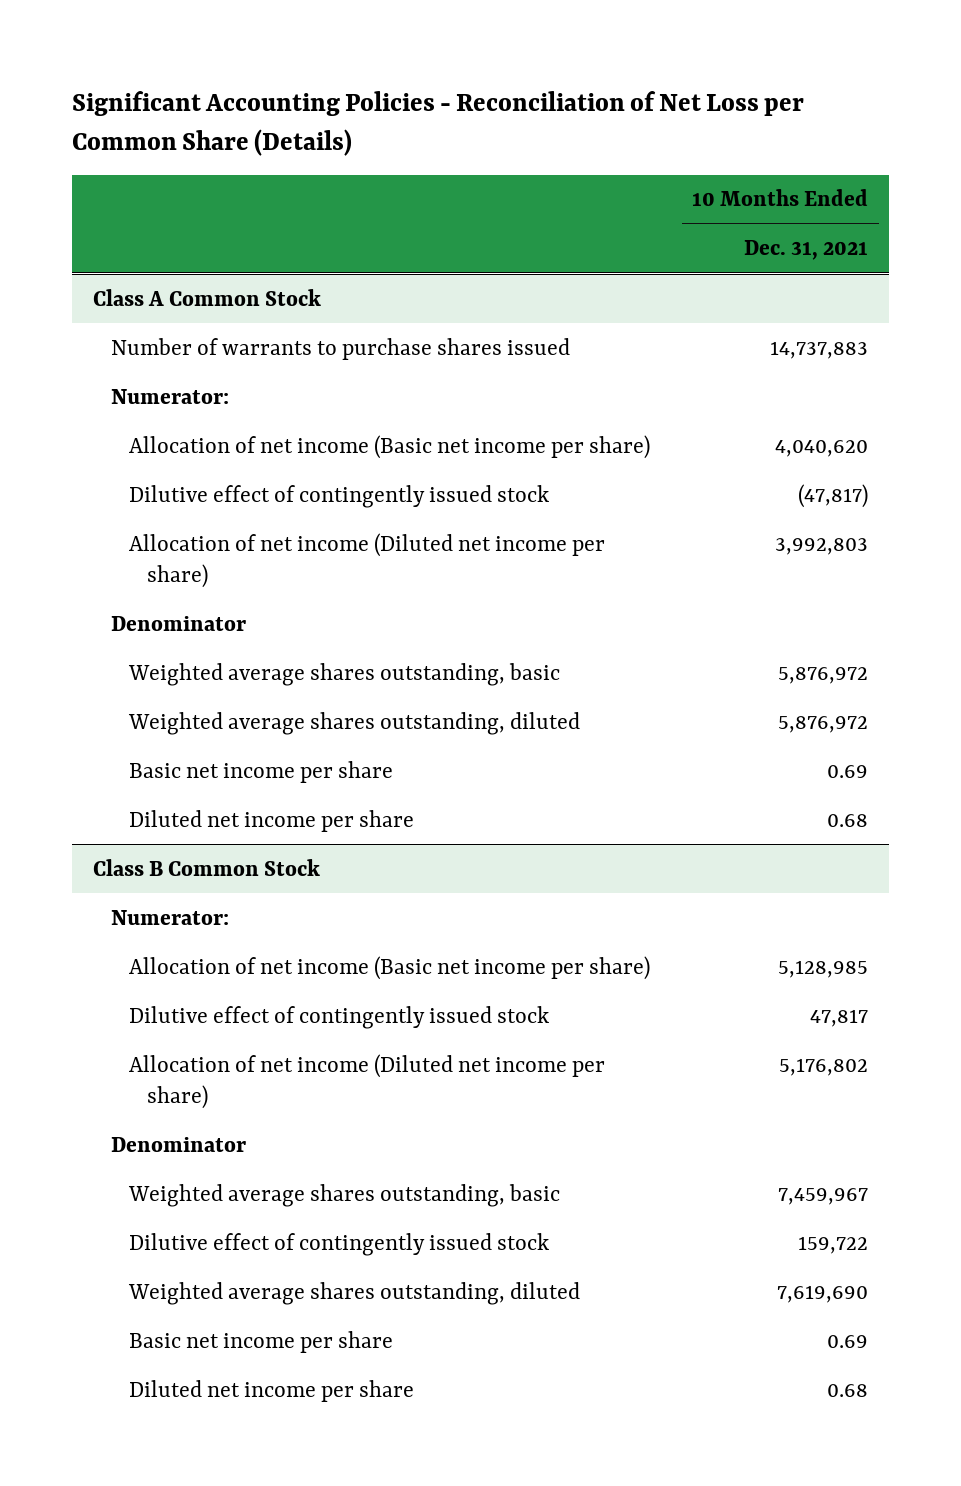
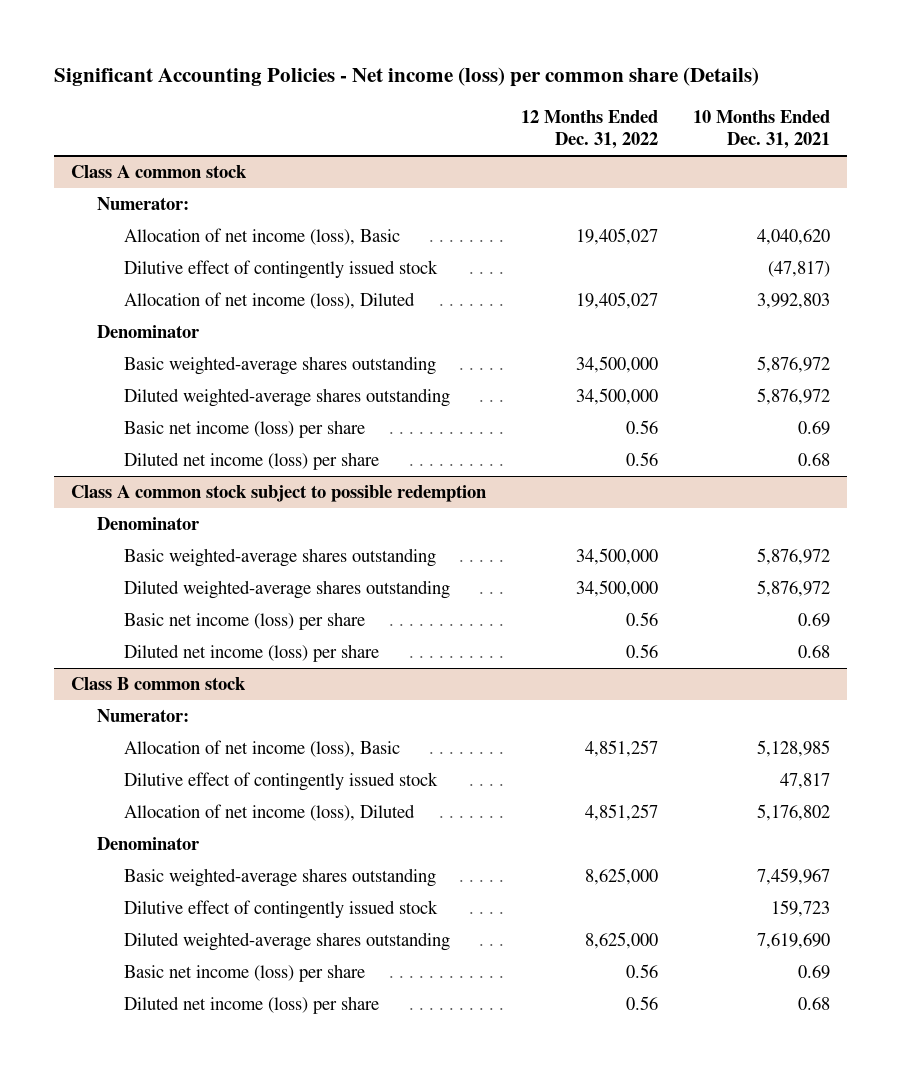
- Significant Accounting Policies - Reconciliation of Net Loss per Common Share (Details)
+ Significant Accounting Policies - Net income (loss) per common share (Details)
- | 10 Months Ended Dec. 31, 2021
+ | 12 Months Ended Dec. 31, 2022 | 10 Months Ended Dec. 31, 2021
- Class A Common Stock
- Number of warrants to purchase shares issued | 14,737,883
+ Class A common stock
- Allocation of net income (Basic net income per share) | 4,040,620
+ Allocation of net income (loss), Basic | 19,405,027 | 4,040,620
- Allocation of net income (Diluted net income per share) | 3,992,803
+ Allocation of net income (loss), Diluted | 19,405,027 | 3,992,803
- Weighted average shares outstanding, basic | 5,876,972
- Weighted average shares outstanding, diluted | 5,876,972
- Basic net income per share | 0.69
- Diluted net income per share | 0.68
- Class B Common Stock
+ Basic weighted-average shares outstanding | 34,500,000 | 5,876,972
+ Diluted weighted-average shares outstanding | 34,500,000 | 5,876,972
+ Basic net income (loss) per share | 0.56 | 0.69
+ Diluted net income (loss) per share | 0.56 | 0.68
+ Class A common stock subject to possible redemption
+ Denominator
+ Basic weighted-average shares outstanding | 34,500,000 | 5,876,972
+ Diluted weighted-average shares outstanding | 34,500,000 | 5,876,972
+ Basic net income (loss) per share | 0.56 | 0.69
+ Diluted net income (loss) per share | 0.56 | 0.68
+ Class B common stock
- Allocation of net income (Basic net income per share) | 5,128,985
+ Allocation of net income (loss), Basic | 4,851,257 | 5,128,985
- Allocation of net income (Diluted net income per share) | 5,176,802
+ Allocation of net income (loss), Diluted | 4,851,257 | 5,176,802
- Weighted average shares outstanding, basic | 7,459,967
- Dilutive effect of contingently issued stock | 159,722
- Weighted average shares outstanding, diluted | 7,619,690
- Basic net income per share | 0.69
- Diluted net income per share | 0.68
+ Basic weighted-average shares outstanding | 8,625,000 | 7,459,967
+ Dilutive effect of contingently issued stock | | 159,723
+ Diluted weighted-average shares outstanding | 8,625,000 | 7,619,690
+ Basic net income (loss) per share | 0.56 | 0.69
+ Diluted net income (loss) per share | 0.56 | 0.68

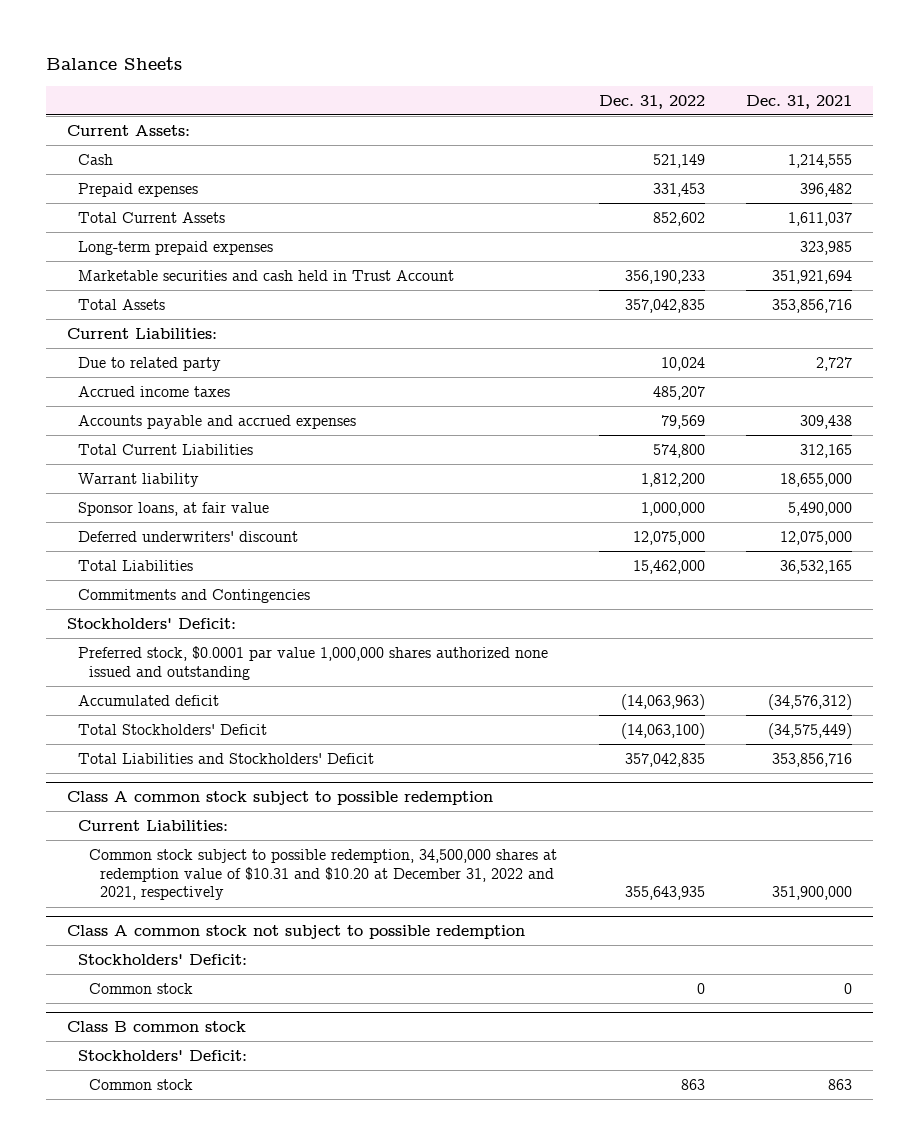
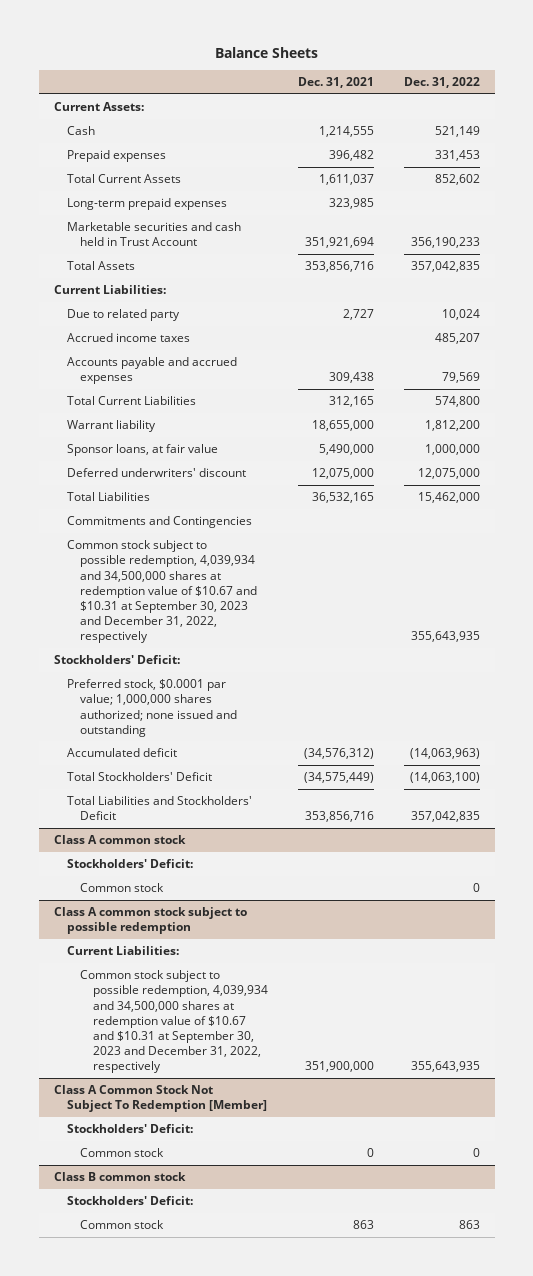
- | Dec. 31, 2022 | Dec. 31, 2021
+ | Dec. 31, 2021 | Dec. 31, 2022
+ Common stock subject to possible redemption, 4,039,934 and 34,500,000 shares at redemption value of $10.67 and $10.31 at September 30, 2023 and December 31, 2022, respectively | | 355,643,935
- Preferred stock, $0.0001 par value 1,000,000 shares authorized none issued and outstanding
+ Preferred stock, $0.0001 par value; 1,000,000 shares authorized; none issued and outstanding
+ Class A common stock
+ Stockholders' Deficit:
+ Common stock | | 0
@ Class A common stock subject to possible redemption
- Common stock subject to possible redemption, 34,500,000 shares at redemption value of $10.31 and $10.20 at December 31, 2022 and 2021, respectively | 355,643,935 | 351,900,000
- Class A common stock not subject to possible redemption
@ Class A common stock subject to possible redemption
+ Common stock subject to possible redemption, 4,039,934 and 34,500,000 shares at redemption value of $10.67 and $10.31 at September 30, 2023 and December 31, 2022, respectively | 351,900,000 | 355,643,935
+ Class A Common Stock Not Subject To Redemption [Member]

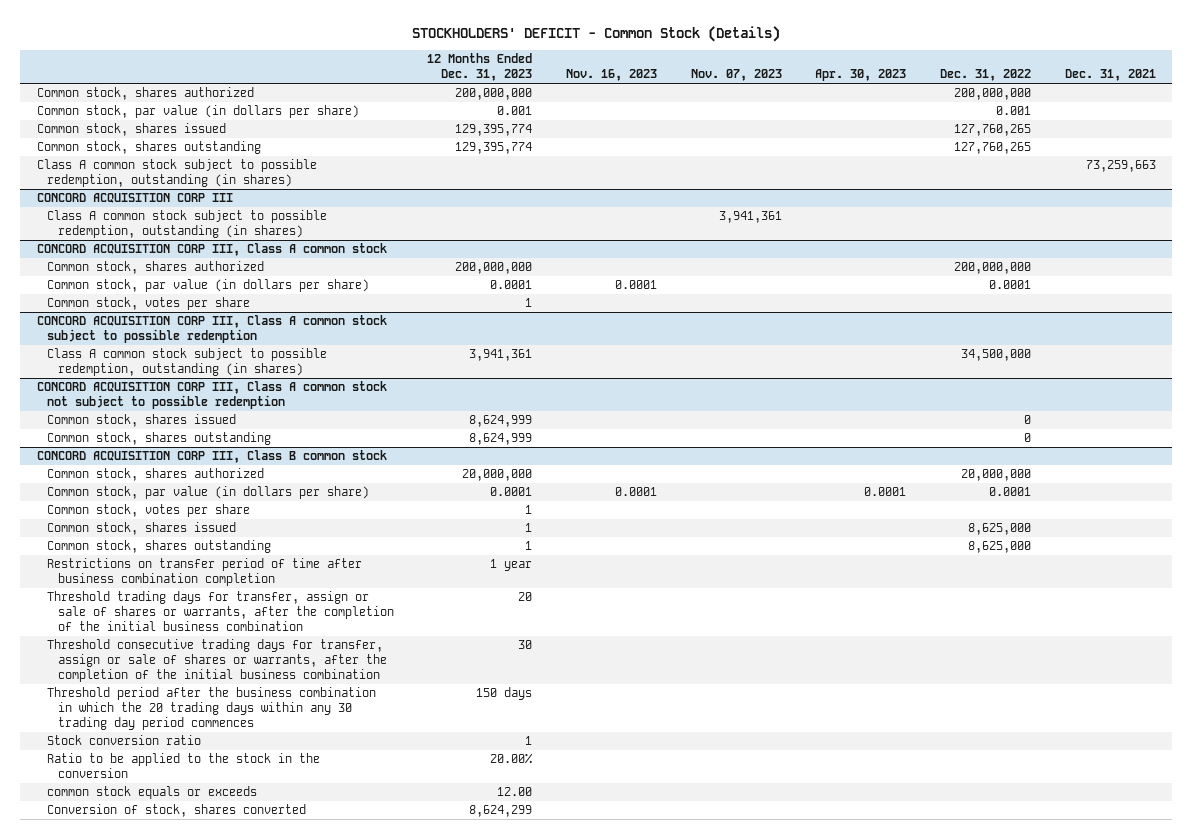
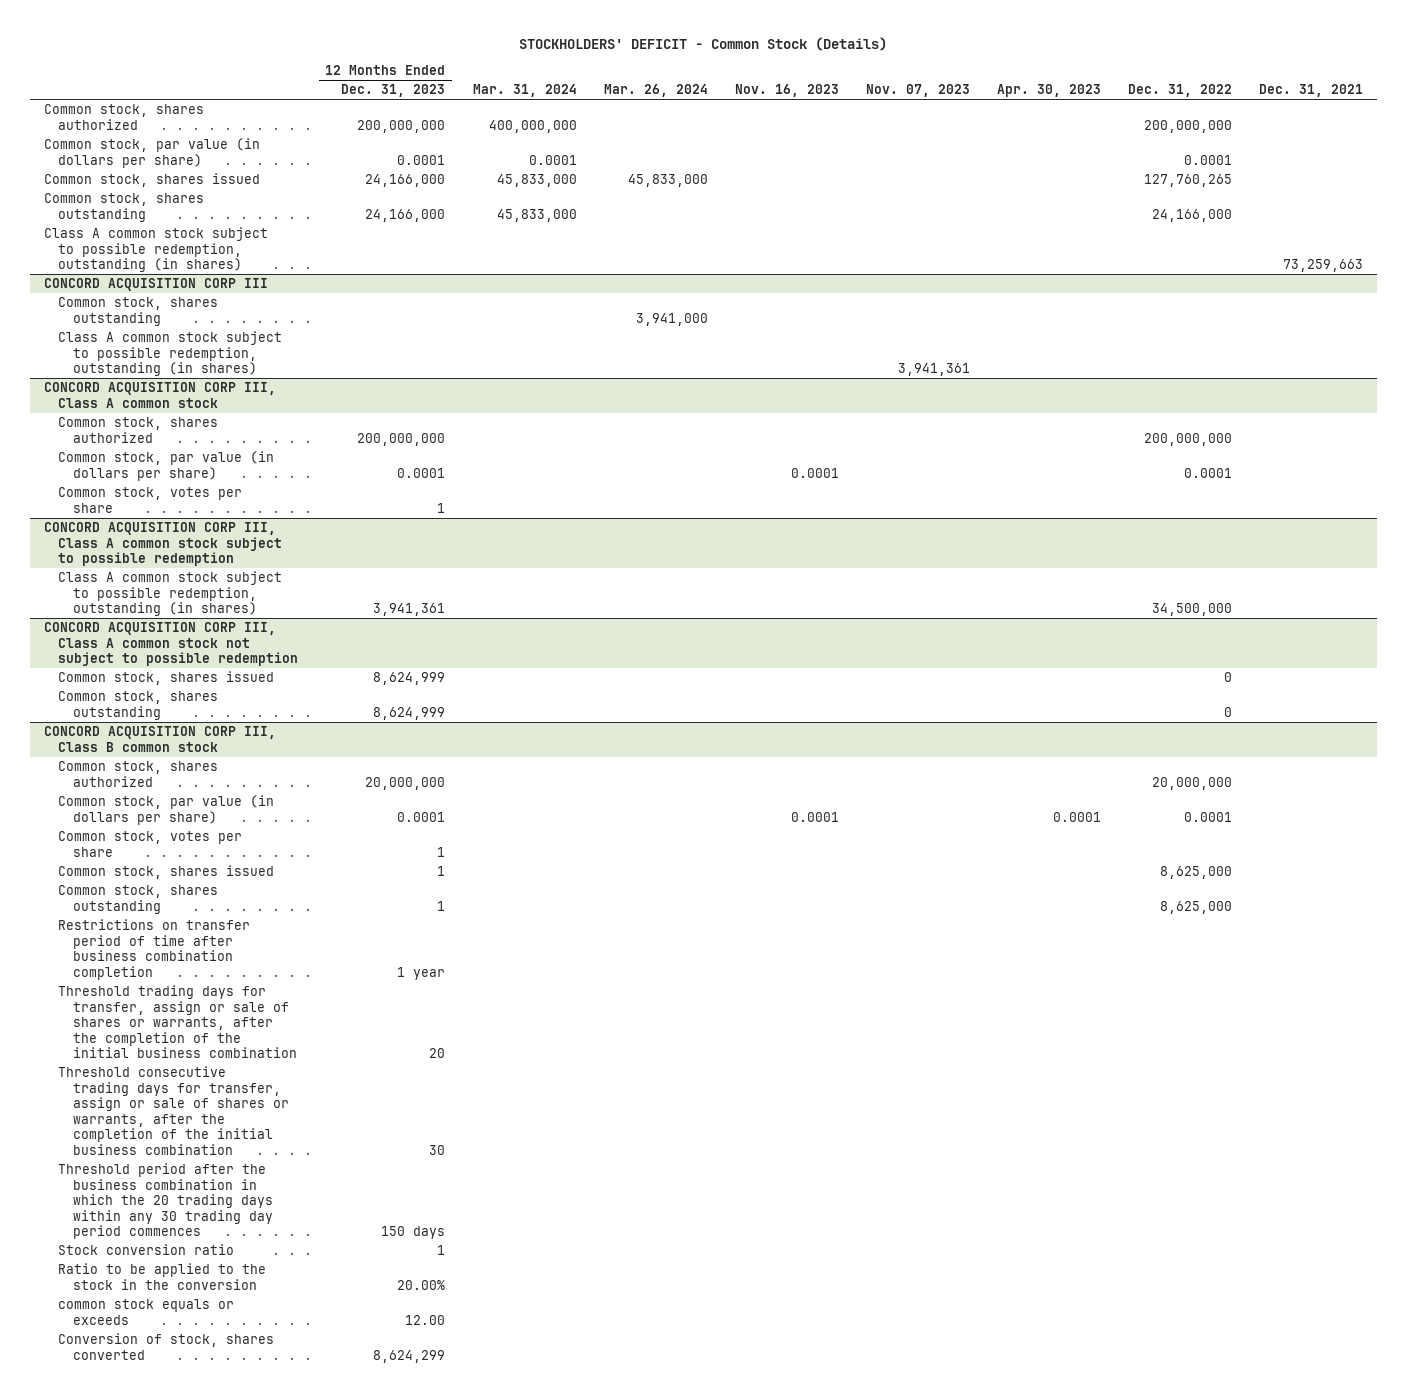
- | 12 Months Ended Dec. 31, 2023 | Nov. 16, 2023 | Nov. 07, 2023 | Apr. 30, 2023 | Dec. 31, 2022 | Dec. 31, 2021
+ | 12 Months Ended Dec. 31, 2023 | Mar. 31, 2024 | Mar. 26, 2024 | Nov. 16, 2023 | Nov. 07, 2023 | Apr. 30, 2023 | Dec. 31, 2022 | Dec. 31, 2021
- Common stock, par value (in dollars per share) | 0.001 | | | | 0.001 |
- Common stock, shares issued | 129,395,774 | | | | 127,760,265 |
- Common stock, shares outstanding | 129,395,774 | | | | 127,760,265 |
+ Common stock, par value (in dollars per share) | 0.0001 | 0.0001 | | | | | 0.0001 |
+ Common stock, shares issued | 24,166,000 | 45,833,000 | 45,833,000 | | | | 127,760,265 |
+ Common stock, shares outstanding | 24,166,000 | 45,833,000 | | | | | 24,166,000 |
@ CONCORD ACQUISITION CORP III
+ Common stock, shares outstanding | | | 3,941,000 | | | | |

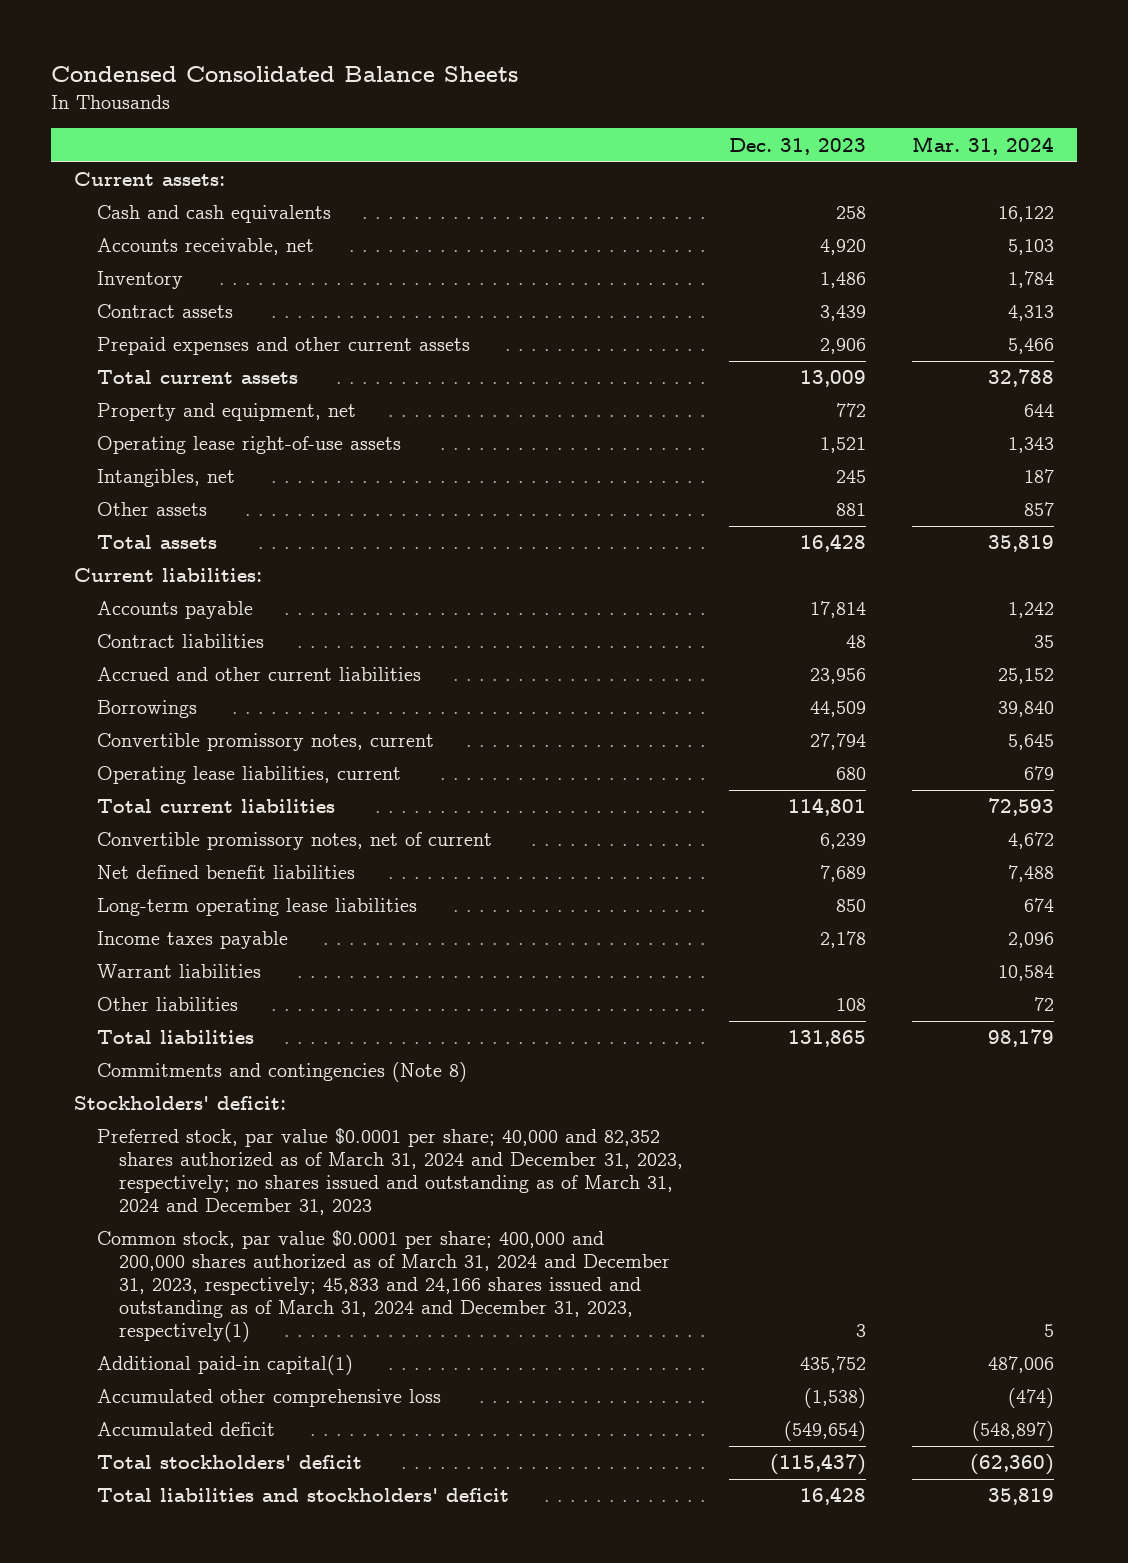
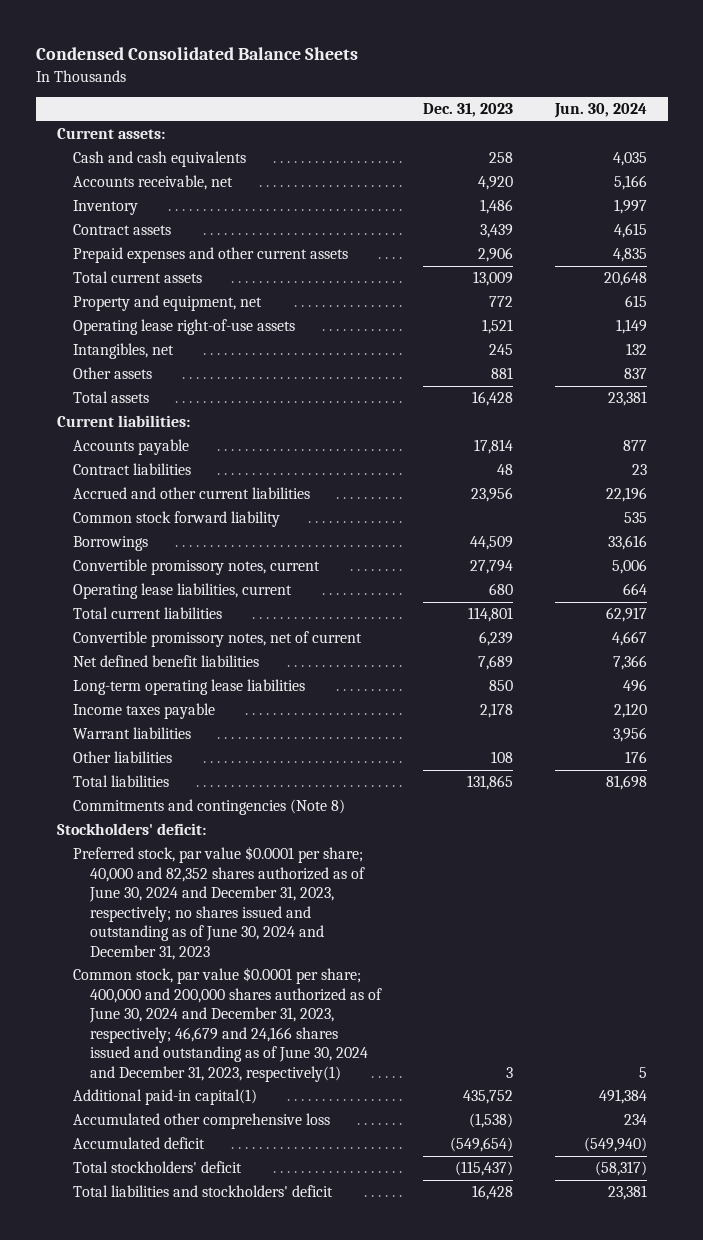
- | Dec. 31, 2023 | Mar. 31, 2024
+ | Dec. 31, 2023 | Jun. 30, 2024
+ Common stock forward liability | | 535
- Preferred stock, par value $0.0001 per share; 40,000 and 82,352 shares authorized as of March 31, 2024 and December 31, 2023, respectively; no shares issued and outstanding as of March 31, 2024 and December 31, 2023
- Common stock, par value $0.0001 per share; 400,000 and 200,000 shares authorized as of March 31, 2024 and December 31, 2023, respectively; 45,833 and 24,166 shares issued and outstanding as of March 31, 2024 and December 31, 2023, respectively(1) | 3 | 5
+ Preferred stock, par value $0.0001 per share; 40,000 and 82,352 shares authorized as of June 30, 2024 and December 31, 2023, respectively; no shares issued and outstanding as of June 30, 2024 and December 31, 2023
+ Common stock, par value $0.0001 per share; 400,000 and 200,000 shares authorized as of June 30, 2024 and December 31, 2023, respectively; 46,679 and 24,166 shares issued and outstanding as of June 30, 2024 and December 31, 2023, respectively(1) | 3 | 5

